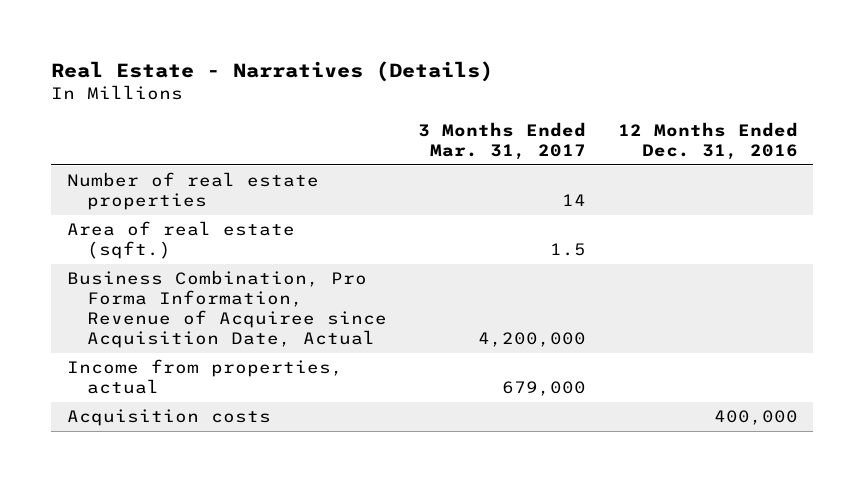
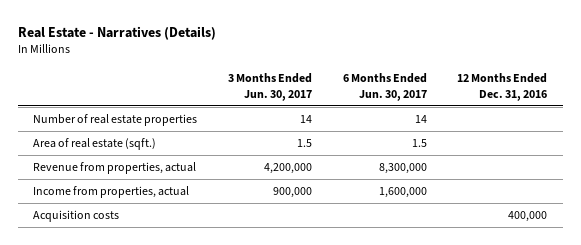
- | 3 Months Ended Mar. 31, 2017 | 12 Months Ended Dec. 31, 2016
+ | 3 Months Ended Jun. 30, 2017 | 6 Months Ended Jun. 30, 2017 | 12 Months Ended Dec. 31, 2016
- Business Combination, Pro Forma Information, Revenue of Acquiree since Acquisition Date, Actual | 4,200,000 |
+ Revenue from properties, actual | 4,200,000 | 8,300,000 |

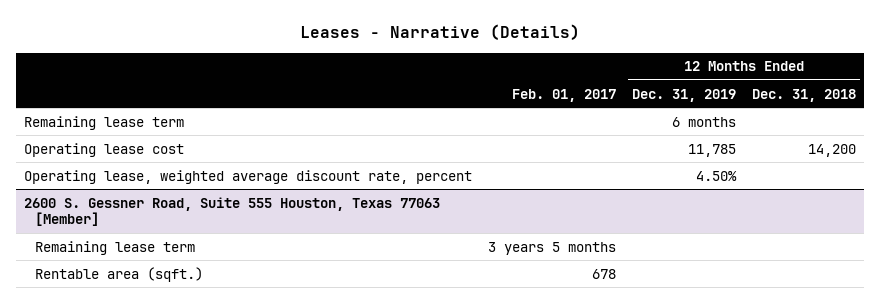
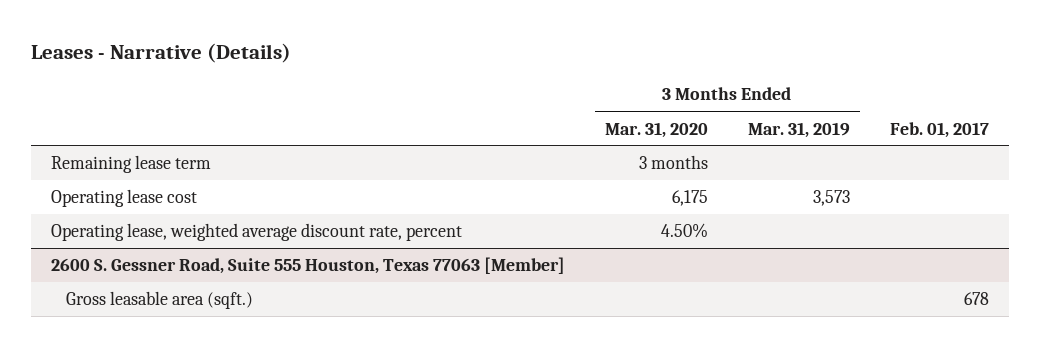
- | Feb. 01, 2017 | 12 Months Ended Dec. 31, 2019 | 12 Months Ended Dec. 31, 2018
+ | 3 Months Ended Mar. 31, 2020 | 3 Months Ended Mar. 31, 2019 | Feb. 01, 2017
@ 2600 S. Gessner Road, Suite 555 Houston, Texas 77063 [Member]
- Remaining lease term | 3 years 5 months | |
- Rentable area (sqft.) | 678 | |
+ Gross leasable area (sqft.) | | | 678

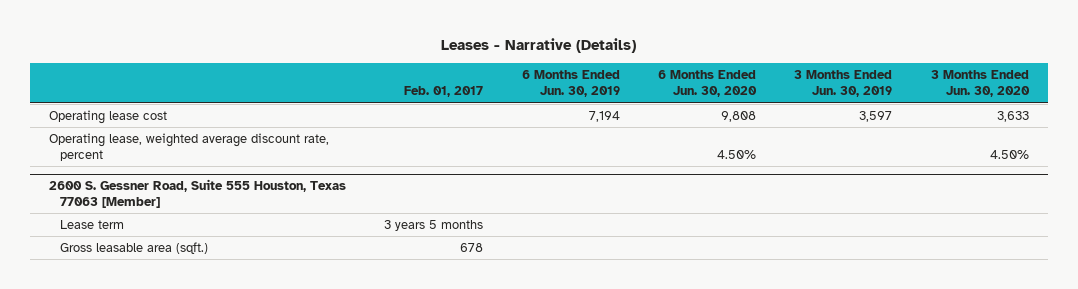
- | 3 Months Ended Mar. 31, 2020 | 3 Months Ended Mar. 31, 2019 | Feb. 01, 2017
+ | Feb. 01, 2017 | 6 Months Ended Jun. 30, 2019 | 6 Months Ended Jun. 30, 2020 | 3 Months Ended Jun. 30, 2019 | 3 Months Ended Jun. 30, 2020
- Remaining lease term | 3 months | |
@ 2600 S. Gessner Road, Suite 555 Houston, Texas 77063 [Member]
+ Lease term | 3 years 5 months | | | |

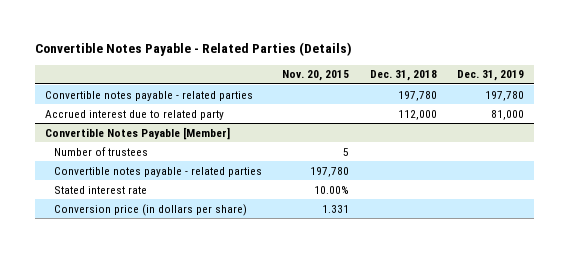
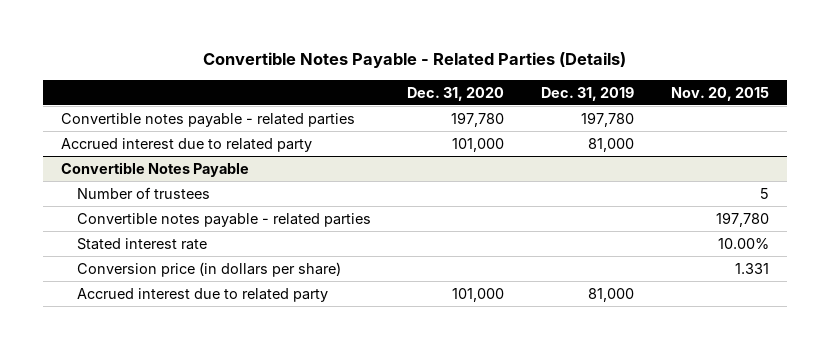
- | Nov. 20, 2015 | Dec. 31, 2018 | Dec. 31, 2019
+ | Dec. 31, 2020 | Dec. 31, 2019 | Nov. 20, 2015
- Convertible Notes Payable [Member]
+ Convertible Notes Payable
+ Accrued interest due to related party | 101,000 | 81,000 |

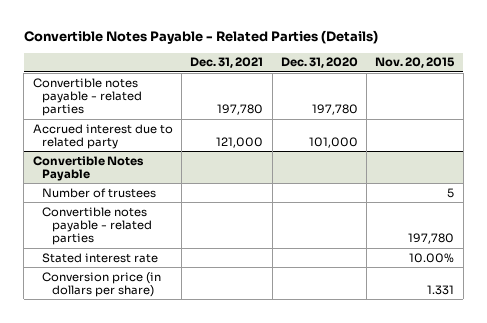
- | Dec. 31, 2020 | Dec. 31, 2019 | Nov. 20, 2015
+ | Dec. 31, 2021 | Dec. 31, 2020 | Nov. 20, 2015
@ Convertible Notes Payable
- Accrued interest due to related party | 101,000 | 81,000 |

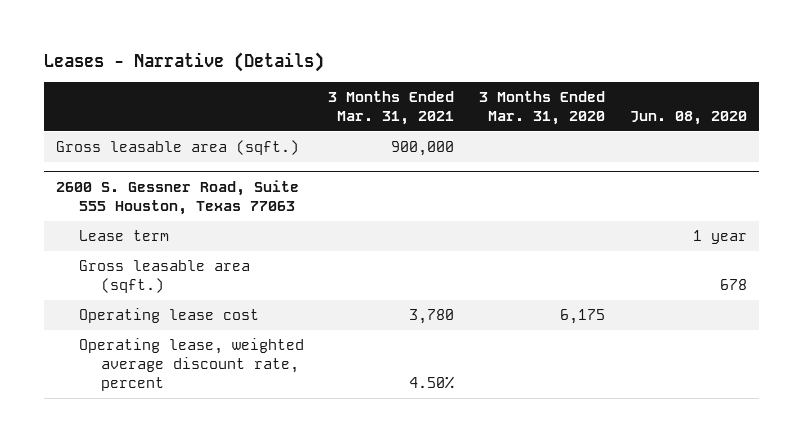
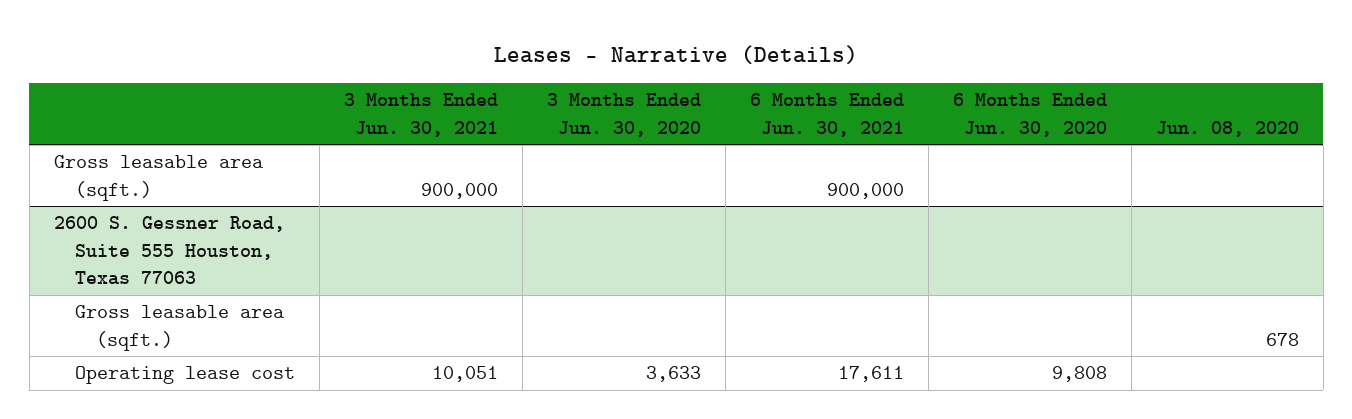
- | 3 Months Ended Mar. 31, 2021 | 3 Months Ended Mar. 31, 2020 | Jun. 08, 2020
+ | 3 Months Ended Jun. 30, 2021 | 3 Months Ended Jun. 30, 2020 | 6 Months Ended Jun. 30, 2021 | 6 Months Ended Jun. 30, 2020 | Jun. 08, 2020
@ 2600 S. Gessner Road, Suite 555 Houston, Texas 77063
- Lease term | | | 1 year
- Operating lease, weighted average discount rate, percent | 4.50% | |

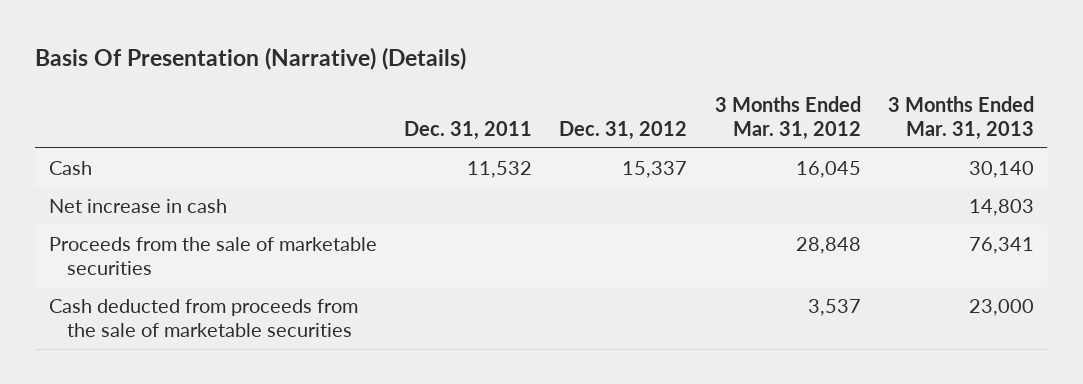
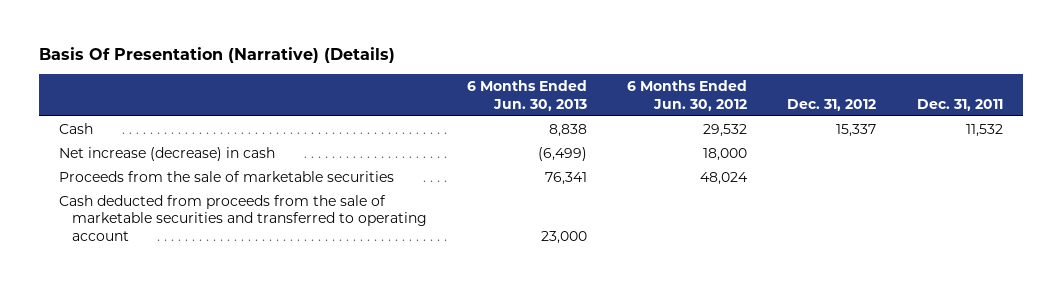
- | Dec. 31, 2011 | Dec. 31, 2012 | 3 Months Ended Mar. 31, 2012 | 3 Months Ended Mar. 31, 2013
+ | 6 Months Ended Jun. 30, 2013 | 6 Months Ended Jun. 30, 2012 | Dec. 31, 2012 | Dec. 31, 2011
- Net increase in cash | | | | 14,803
+ Net increase (decrease) in cash | (6,499) | 18,000 | |
- Cash deducted from proceeds from the sale of marketable securities | | | 3,537 | 23,000
+ Cash deducted from proceeds from the sale of marketable securities and transferred to operating account | 23,000 | | |

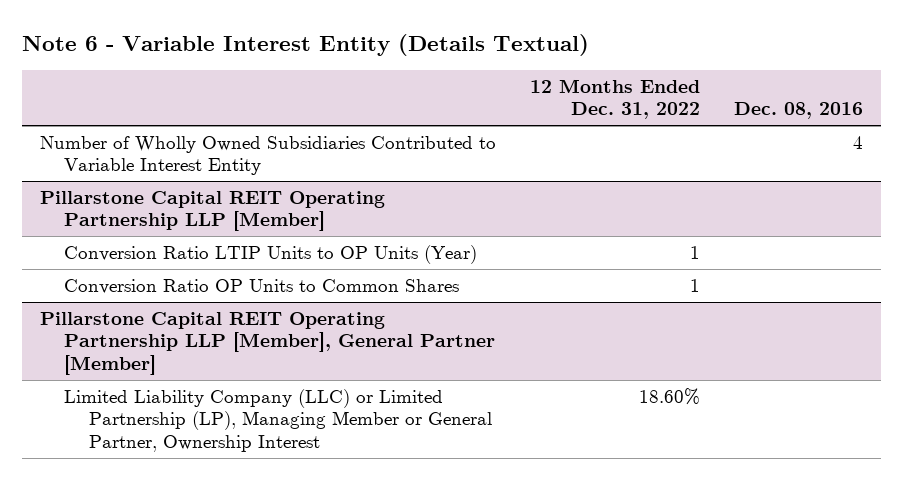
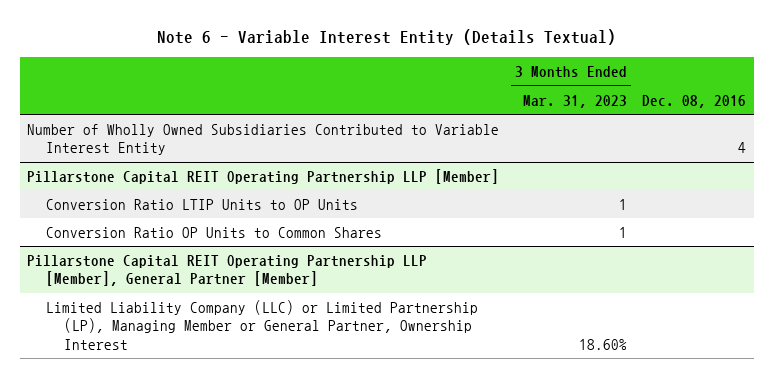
- | 12 Months Ended Dec. 31, 2022 | Dec. 08, 2016
+ | 3 Months Ended Mar. 31, 2023 | Dec. 08, 2016
@ Pillarstone Capital REIT Operating Partnership LLP [Member]
- Conversion Ratio LTIP Units to OP Units (Year) | 1 |
+ Conversion Ratio LTIP Units to OP Units | 1 |

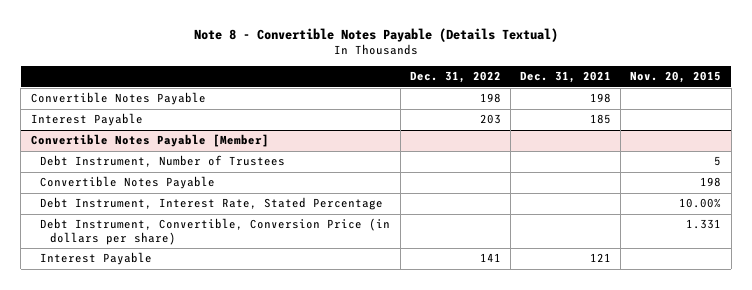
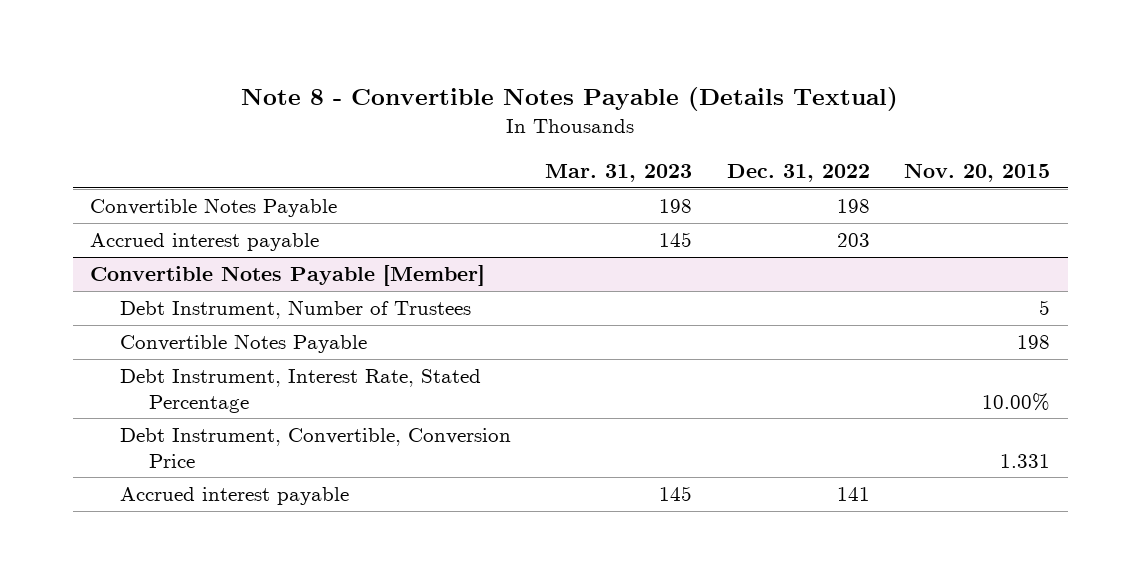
- | Dec. 31, 2022 | Dec. 31, 2021 | Nov. 20, 2015
+ | Mar. 31, 2023 | Dec. 31, 2022 | Nov. 20, 2015
- Interest Payable | 203 | 185 |
+ Accrued interest payable | 145 | 203 |
@ Convertible Notes Payable [Member]
- Debt Instrument, Convertible, Conversion Price (in dollars per share) | | | 1.331
- Interest Payable | 141 | 121 |
+ Debt Instrument, Convertible, Conversion Price | | | 1.331
+ Accrued interest payable | 145 | 141 |

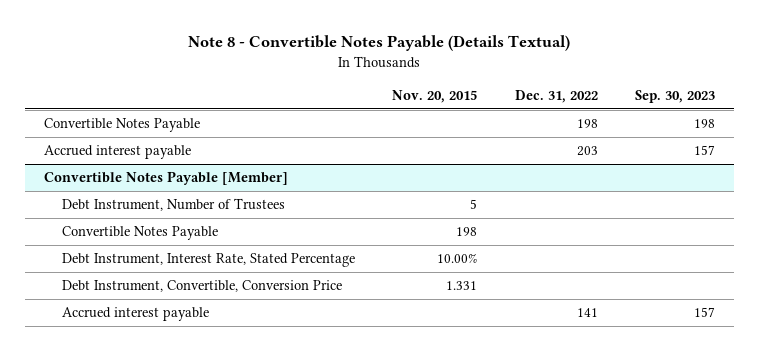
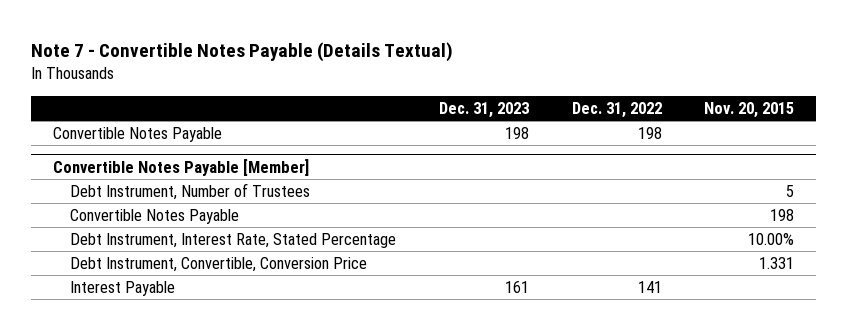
- Note 8 - Convertible Notes Payable (Details Textual)
+ Note 7 - Convertible Notes Payable (Details Textual)
- | Nov. 20, 2015 | Dec. 31, 2022 | Sep. 30, 2023
+ | Dec. 31, 2023 | Dec. 31, 2022 | Nov. 20, 2015
- Accrued interest payable | | 203 | 157
@ Convertible Notes Payable [Member]
- Accrued interest payable | | 141 | 157
+ Interest Payable | 161 | 141 |

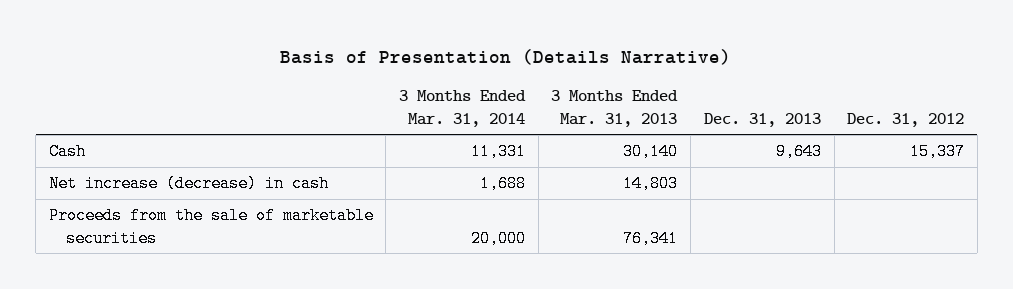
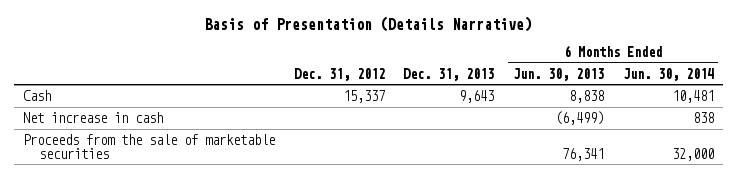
- | 3 Months Ended Mar. 31, 2014 | 3 Months Ended Mar. 31, 2013 | Dec. 31, 2013 | Dec. 31, 2012
+ | Dec. 31, 2012 | Dec. 31, 2013 | 6 Months Ended Jun. 30, 2013 | 6 Months Ended Jun. 30, 2014
- Net increase (decrease) in cash | 1,688 | 14,803 | |
+ Net increase in cash | | | (6,499) | 838

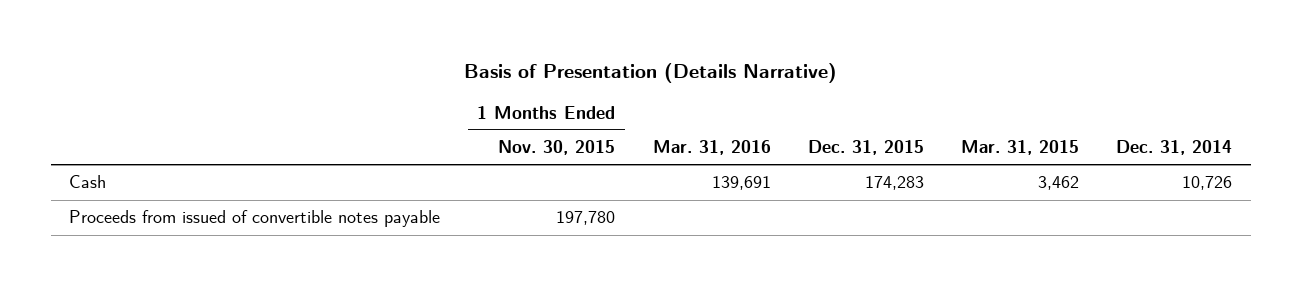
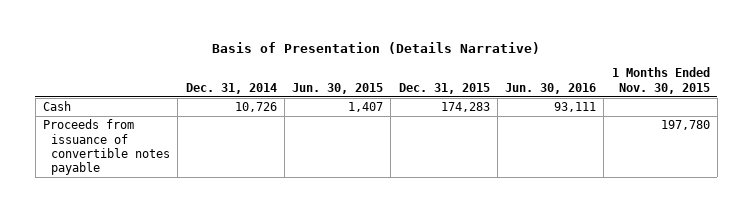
- | 1 Months Ended Nov. 30, 2015 | Mar. 31, 2016 | Dec. 31, 2015 | Mar. 31, 2015 | Dec. 31, 2014
+ | Dec. 31, 2014 | Jun. 30, 2015 | Dec. 31, 2015 | Jun. 30, 2016 | 1 Months Ended Nov. 30, 2015
- Proceeds from issued of convertible notes payable | 197,780 | | | |
+ Proceeds from issuance of convertible notes payable | | | | | 197,780

